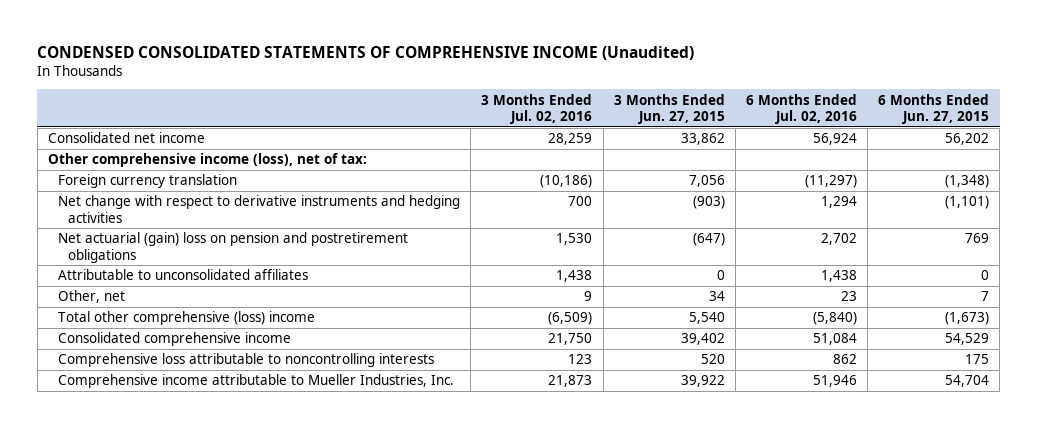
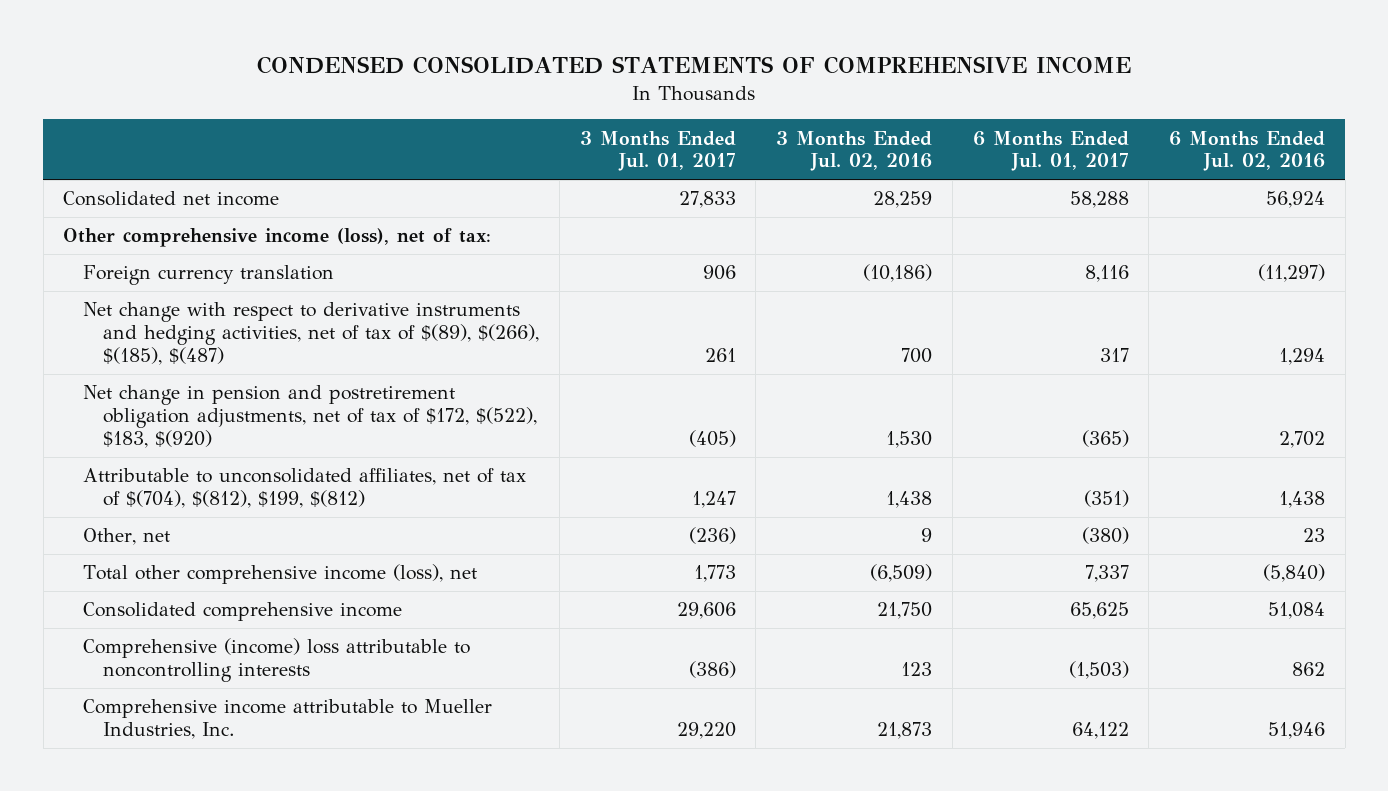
- CONDENSED CONSOLIDATED STATEMENTS OF COMPREHENSIVE INCOME (Unaudited)
+ CONDENSED CONSOLIDATED STATEMENTS OF COMPREHENSIVE INCOME
- | 3 Months Ended Jul. 02, 2016 | 3 Months Ended Jun. 27, 2015 | 6 Months Ended Jul. 02, 2016 | 6 Months Ended Jun. 27, 2015
+ | 3 Months Ended Jul. 01, 2017 | 3 Months Ended Jul. 02, 2016 | 6 Months Ended Jul. 01, 2017 | 6 Months Ended Jul. 02, 2016
- Net change with respect to derivative instruments and hedging activities | 700 | (903) | 1,294 | (1,101)
- Net actuarial (gain) loss on pension and postretirement obligations | 1,530 | (647) | 2,702 | 769
- Attributable to unconsolidated affiliates | 1,438 | 0 | 1,438 | 0
+ Net change with respect to derivative instruments and hedging activities, net of tax of $(89), $(266), $(185), $(487) | 261 | 700 | 317 | 1,294
+ Net change in pension and postretirement obligation adjustments, net of tax of $172, $(522), $183, $(920) | (405) | 1,530 | (365) | 2,702
+ Attributable to unconsolidated affiliates, net of tax of $(704), $(812), $199, $(812) | 1,247 | 1,438 | (351) | 1,438
- Total other comprehensive (loss) income | (6,509) | 5,540 | (5,840) | (1,673)
+ Total other comprehensive income (loss), net | 1,773 | (6,509) | 7,337 | (5,840)
- Comprehensive loss attributable to noncontrolling interests | 123 | 520 | 862 | 175
+ Comprehensive (income) loss attributable to noncontrolling interests | (386) | 123 | (1,503) | 862

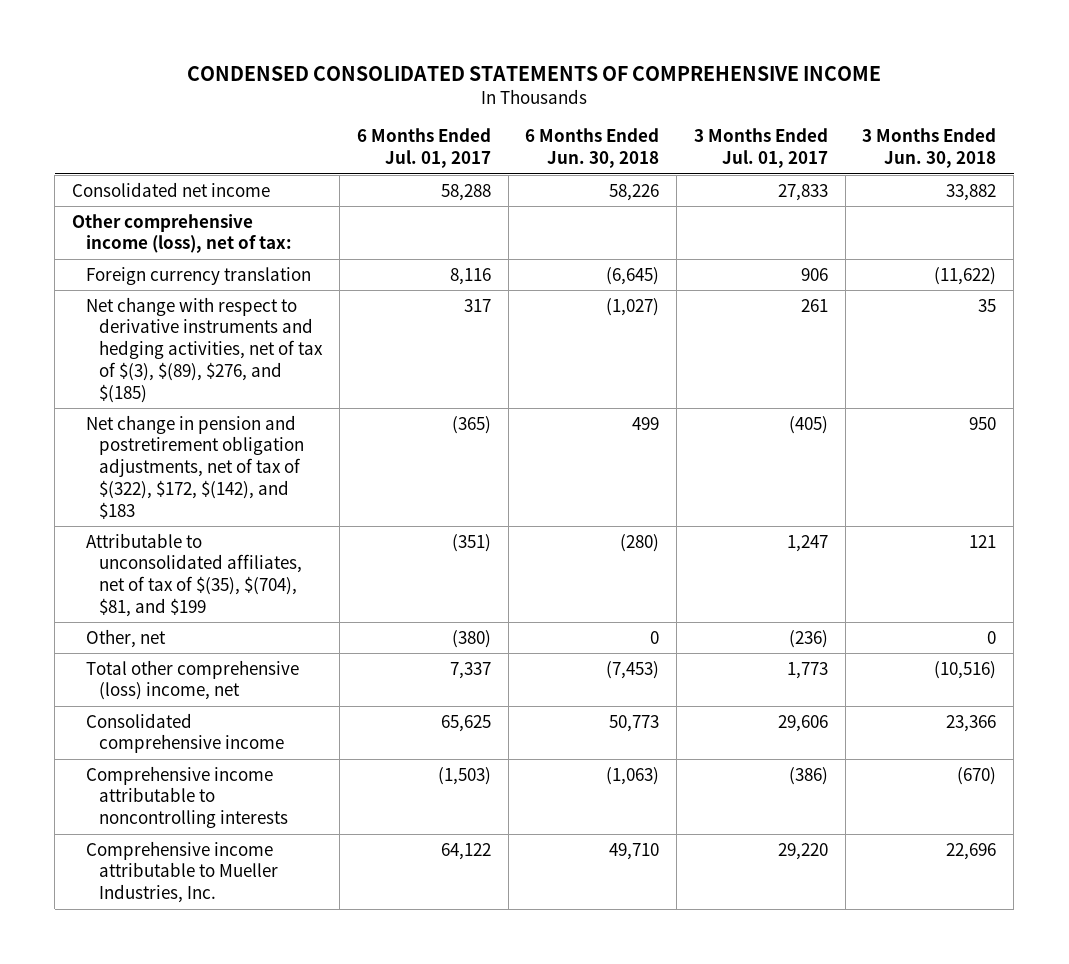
- | 3 Months Ended Jul. 01, 2017 | 3 Months Ended Jul. 02, 2016 | 6 Months Ended Jul. 01, 2017 | 6 Months Ended Jul. 02, 2016
+ | 6 Months Ended Jul. 01, 2017 | 6 Months Ended Jun. 30, 2018 | 3 Months Ended Jul. 01, 2017 | 3 Months Ended Jun. 30, 2018
- Net change with respect to derivative instruments and hedging activities, net of tax of $(89), $(266), $(185), $(487) | 261 | 700 | 317 | 1,294
- Net change in pension and postretirement obligation adjustments, net of tax of $172, $(522), $183, $(920) | (405) | 1,530 | (365) | 2,702
- Attributable to unconsolidated affiliates, net of tax of $(704), $(812), $199, $(812) | 1,247 | 1,438 | (351) | 1,438
+ Net change with respect to derivative instruments and hedging activities, net of tax of $(3), $(89), $276, and $(185) | 317 | (1,027) | 261 | 35
+ Net change in pension and postretirement obligation adjustments, net of tax of $(322), $172, $(142), and $183 | (365) | 499 | (405) | 950
+ Attributable to unconsolidated affiliates, net of tax of $(35), $(704), $81, and $199 | (351) | (280) | 1,247 | 121
- Total other comprehensive income (loss), net | 1,773 | (6,509) | 7,337 | (5,840)
+ Total other comprehensive (loss) income, net | 7,337 | (7,453) | 1,773 | (10,516)
- Comprehensive (income) loss attributable to noncontrolling interests | (386) | 123 | (1,503) | 862
+ Comprehensive income attributable to noncontrolling interests | (1,503) | (1,063) | (386) | (670)

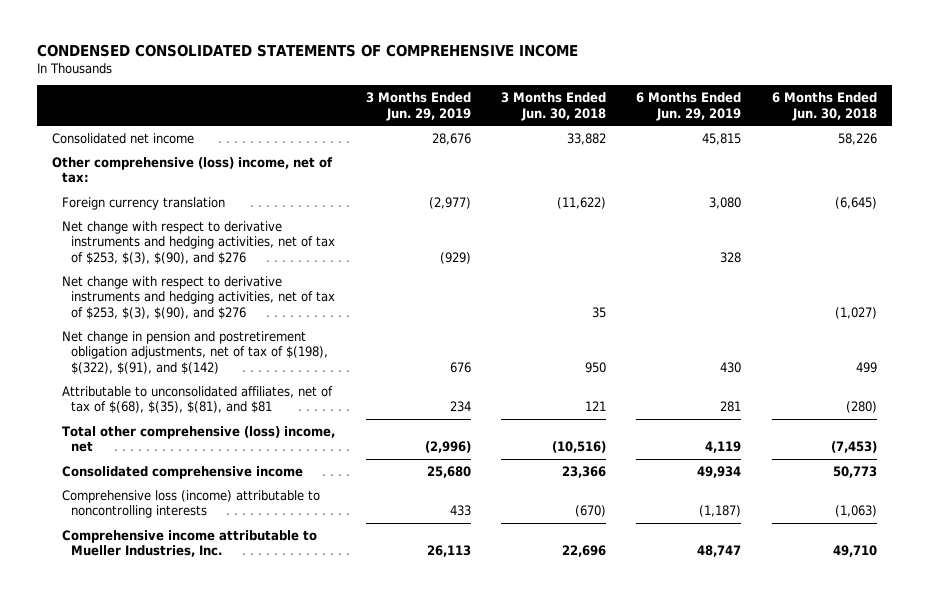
- | 6 Months Ended Jul. 01, 2017 | 6 Months Ended Jun. 30, 2018 | 3 Months Ended Jul. 01, 2017 | 3 Months Ended Jun. 30, 2018
+ | 3 Months Ended Jun. 29, 2019 | 3 Months Ended Jun. 30, 2018 | 6 Months Ended Jun. 29, 2019 | 6 Months Ended Jun. 30, 2018
- Other comprehensive income (loss), net of tax:
+ Other comprehensive (loss) income, net of tax:
- Net change with respect to derivative instruments and hedging activities, net of tax of $(3), $(89), $276, and $(185) | 317 | (1,027) | 261 | 35
- Net change in pension and postretirement obligation adjustments, net of tax of $(322), $172, $(142), and $183 | (365) | 499 | (405) | 950
- Attributable to unconsolidated affiliates, net of tax of $(35), $(704), $81, and $199 | (351) | (280) | 1,247 | 121
- Other, net | (380) | 0 | (236) | 0
+ Net change with respect to derivative instruments and hedging activities, net of tax of $253, $(3), $(90), and $276 | (929) | | 328 |
+ Net change with respect to derivative instruments and hedging activities, net of tax of $253, $(3), $(90), and $276 | | 35 | | (1,027)
+ Net change in pension and postretirement obligation adjustments, net of tax of $(198), $(322), $(91), and $(142) | 676 | 950 | 430 | 499
+ Attributable to unconsolidated affiliates, net of tax of $(68), $(35), $(81), and $81 | 234 | 121 | 281 | (280)
- Comprehensive income attributable to noncontrolling interests | (1,503) | (1,063) | (386) | (670)
+ Comprehensive loss (income) attributable to noncontrolling interests | 433 | (670) | (1,187) | (1,063)

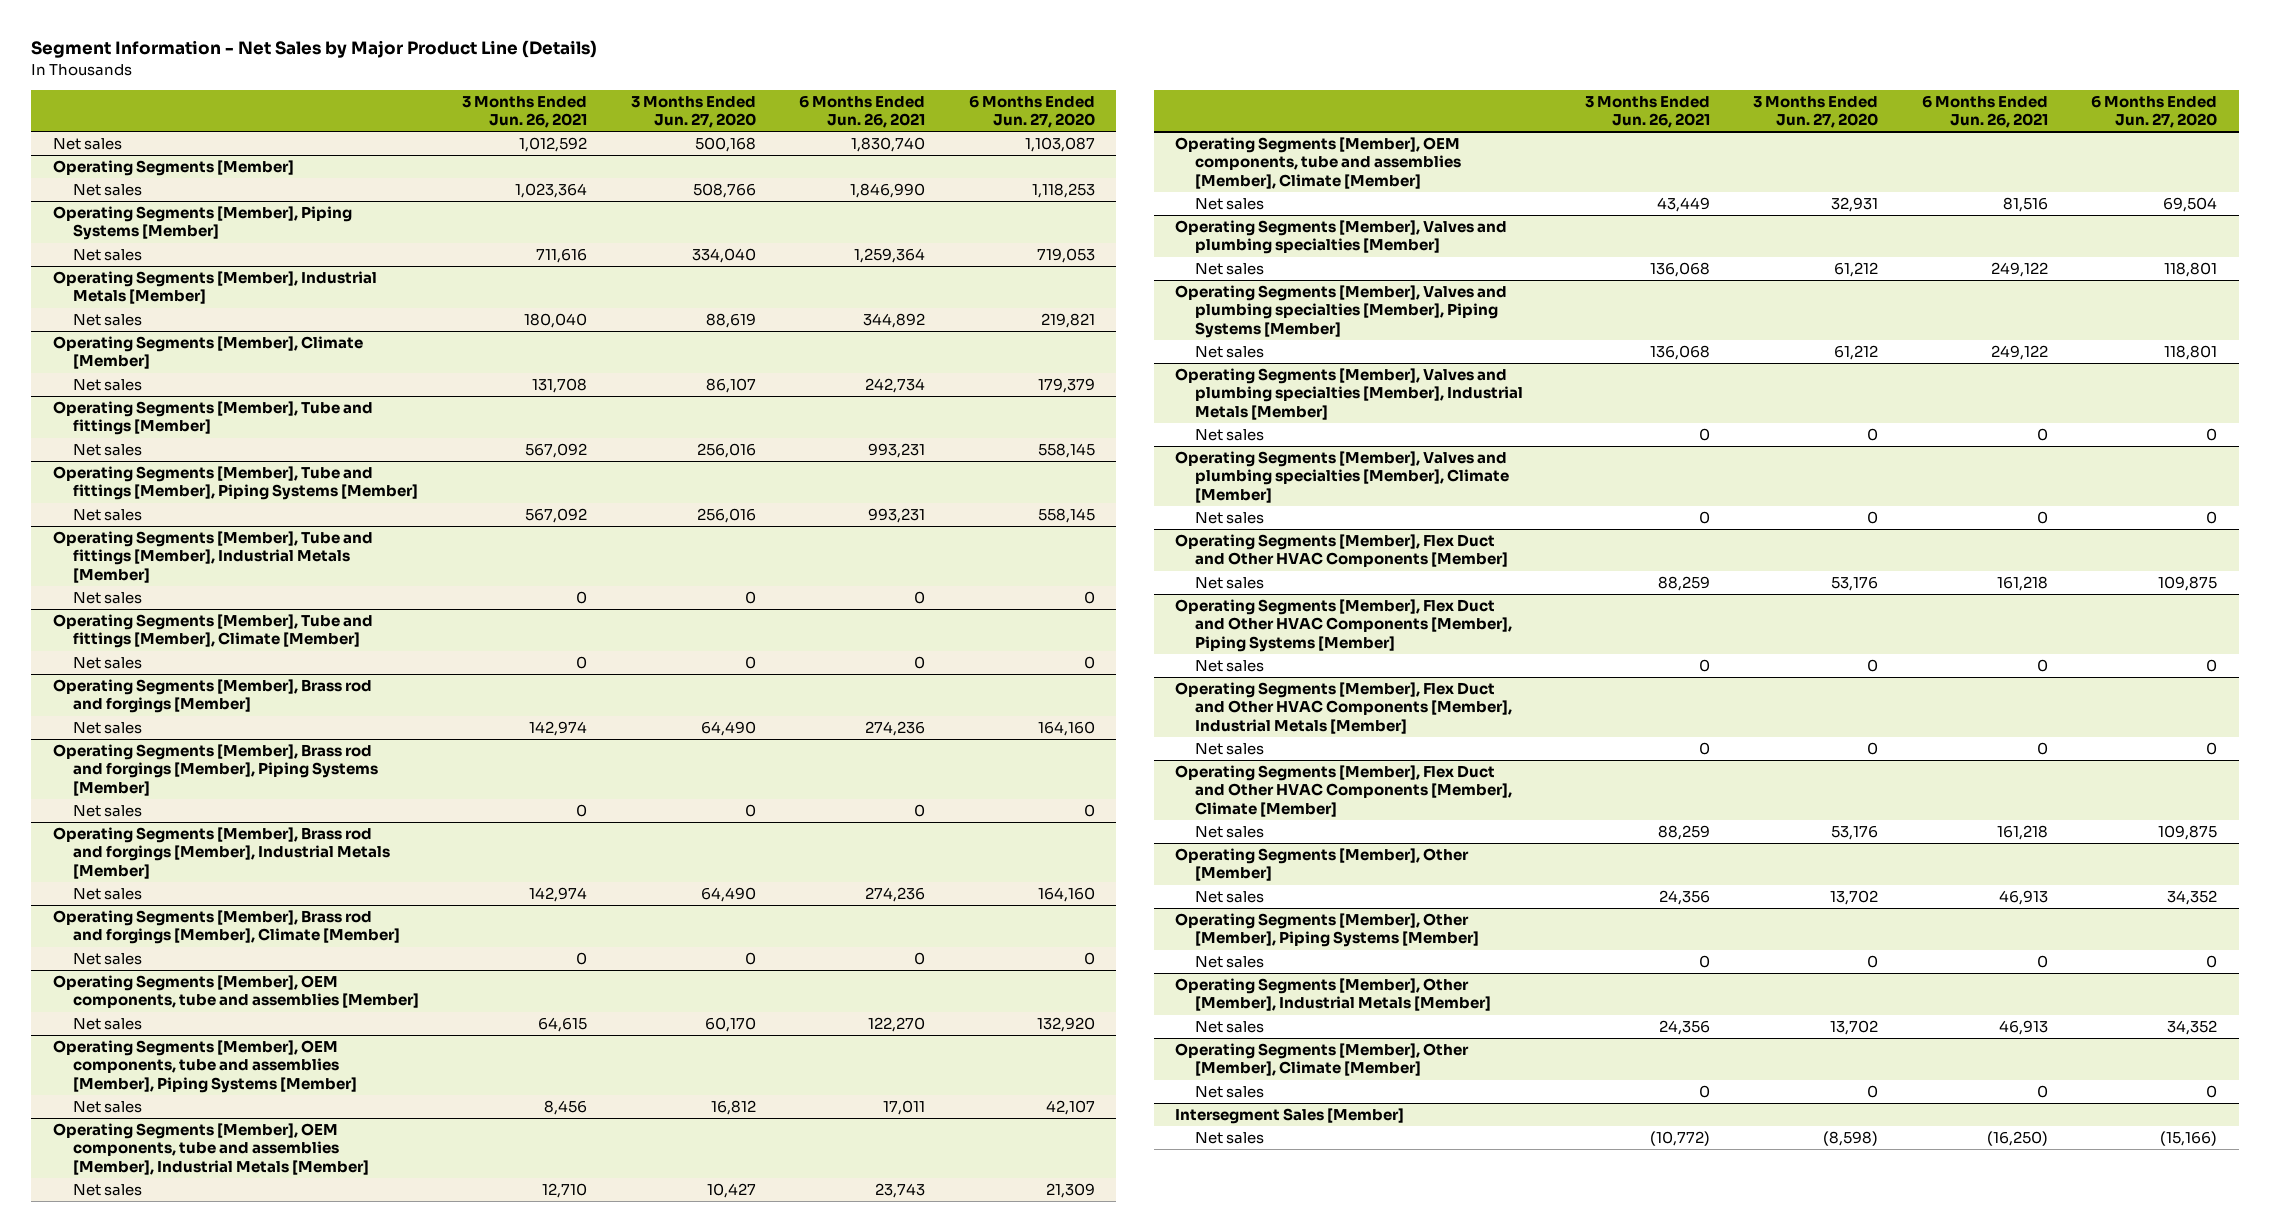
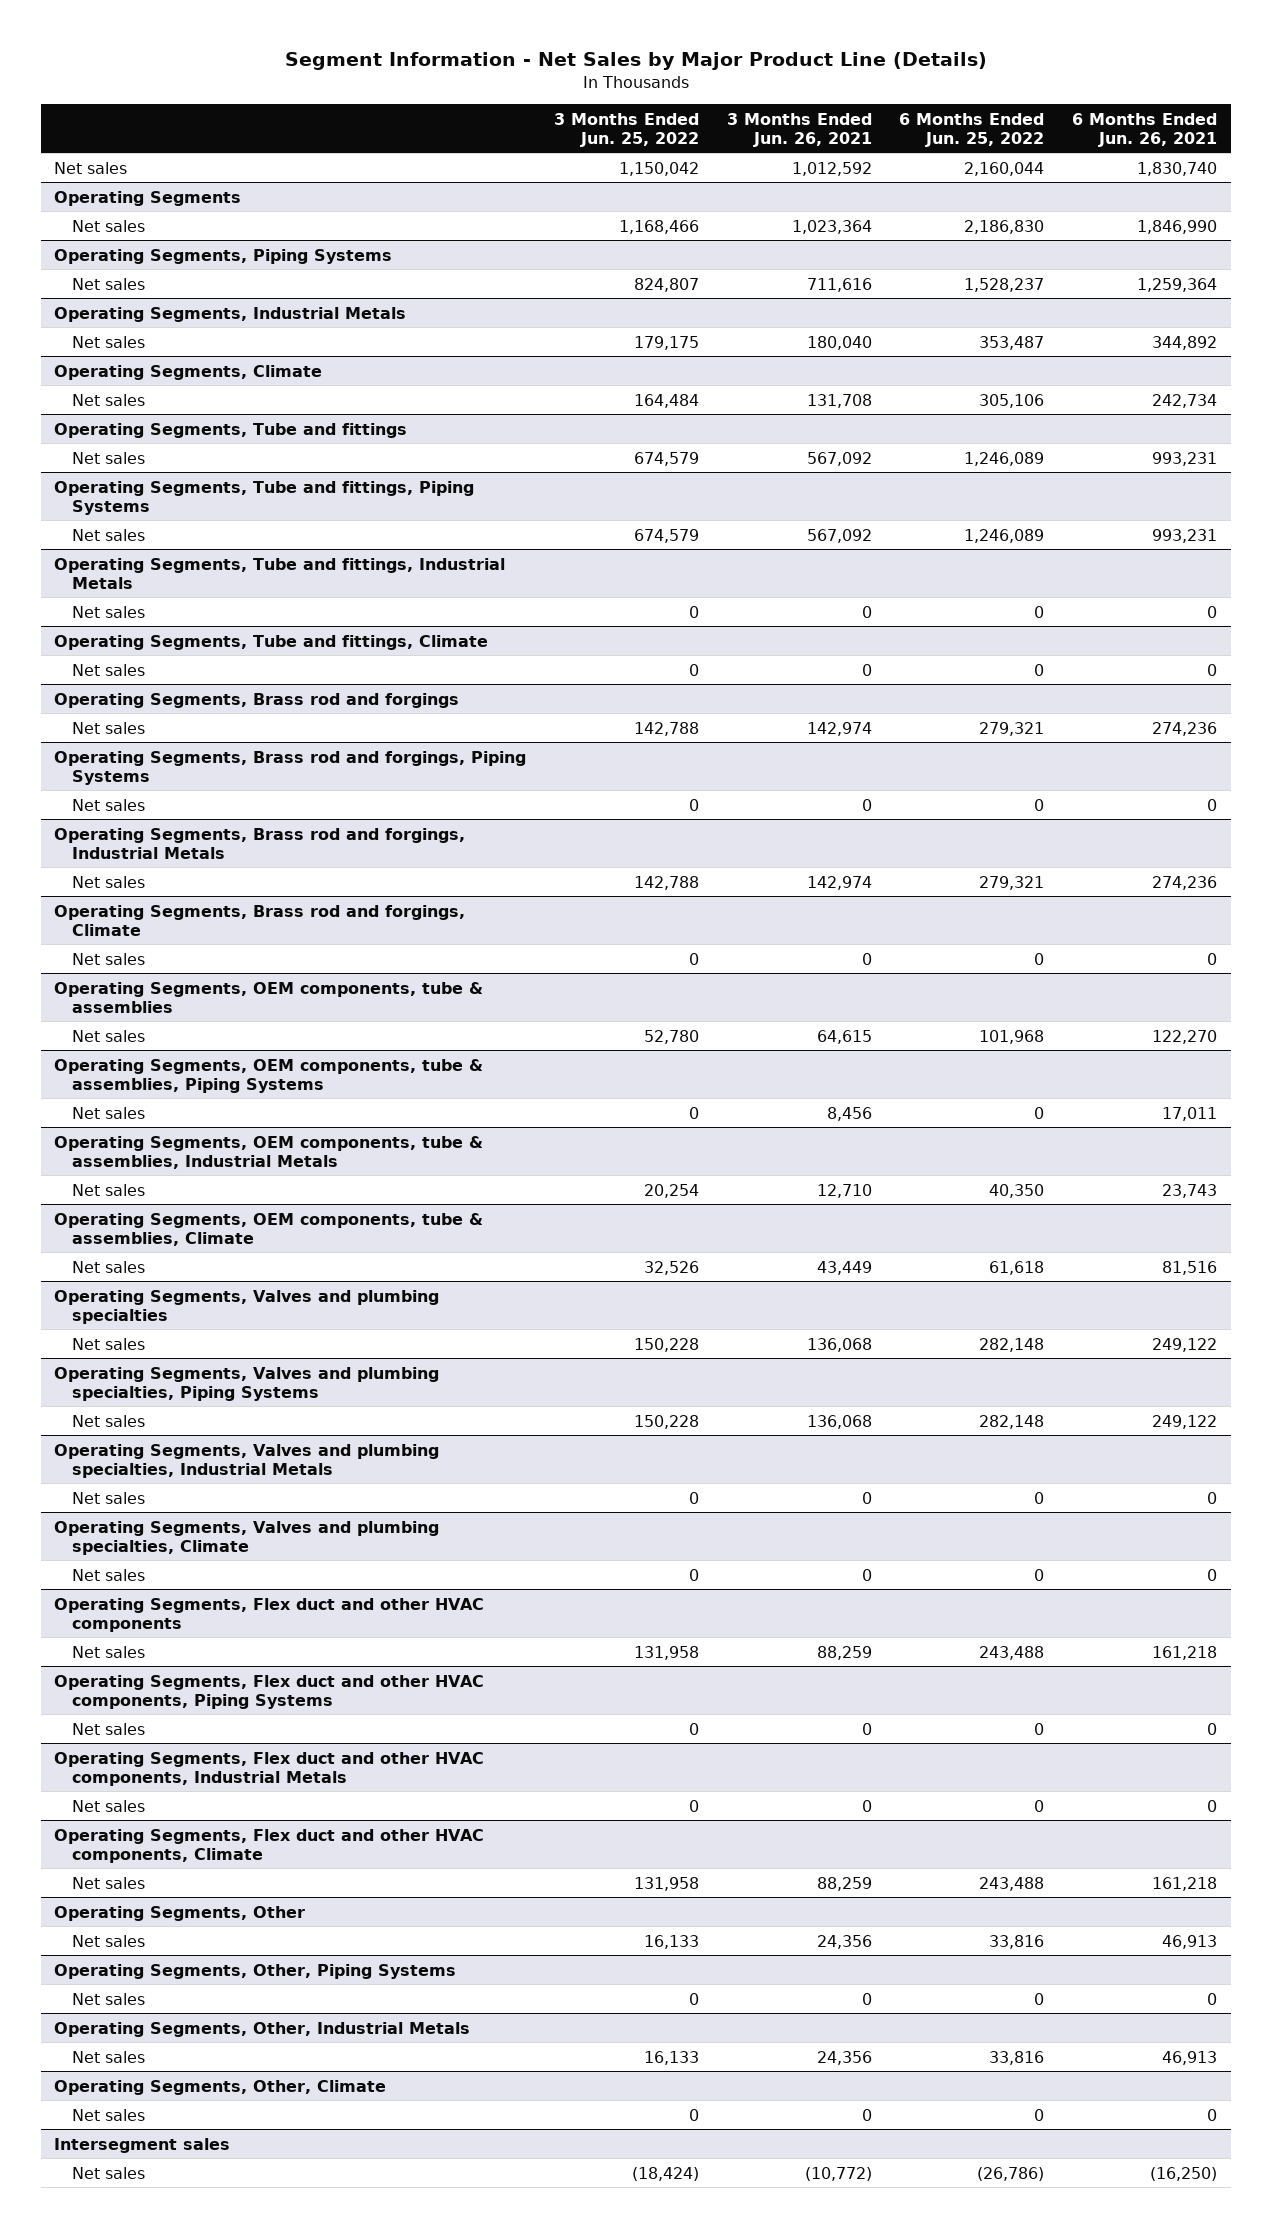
- | 3 Months Ended Jun. 26, 2021 | 3 Months Ended Jun. 27, 2020 | 6 Months Ended Jun. 26, 2021 | 6 Months Ended Jun. 27, 2020
+ | 3 Months Ended Jun. 25, 2022 | 3 Months Ended Jun. 26, 2021 | 6 Months Ended Jun. 25, 2022 | 6 Months Ended Jun. 26, 2021
- Operating Segments [Member]
+ Operating Segments
- Operating Segments [Member], Piping Systems [Member]
+ Operating Segments, Piping Systems
- Operating Segments [Member], Industrial Metals [Member]
+ Operating Segments, Industrial Metals
- Operating Segments [Member], Climate [Member]
+ Operating Segments, Climate
- Operating Segments [Member], Tube and fittings [Member]
+ Operating Segments, Tube and fittings
- Operating Segments [Member], Tube and fittings [Member], Piping Systems [Member]
+ Operating Segments, Tube and fittings, Piping Systems
- Operating Segments [Member], Tube and fittings [Member], Industrial Metals [Member]
+ Operating Segments, Tube and fittings, Industrial Metals
- Operating Segments [Member], Tube and fittings [Member], Climate [Member]
+ Operating Segments, Tube and fittings, Climate
- Operating Segments [Member], Brass rod and forgings [Member]
+ Operating Segments, Brass rod and forgings
- Operating Segments [Member], Brass rod and forgings [Member], Piping Systems [Member]
+ Operating Segments, Brass rod and forgings, Piping Systems
- Operating Segments [Member], Brass rod and forgings [Member], Industrial Metals [Member]
+ Operating Segments, Brass rod and forgings, Industrial Metals
- Operating Segments [Member], Brass rod and forgings [Member], Climate [Member]
+ Operating Segments, Brass rod and forgings, Climate
- Operating Segments [Member], OEM components, tube and assemblies [Member]
+ Operating Segments, OEM components, tube & assemblies
- Operating Segments [Member], OEM components, tube and assemblies [Member], Piping Systems [Member]
+ Operating Segments, OEM components, tube & assemblies, Piping Systems
- Operating Segments [Member], OEM components, tube and assemblies [Member], Industrial Metals [Member]
+ Operating Segments, OEM components, tube & assemblies, Industrial Metals
- Operating Segments [Member], OEM components, tube and assemblies [Member], Climate [Member]
+ Operating Segments, OEM components, tube & assemblies, Climate
- Operating Segments [Member], Valves and plumbing specialties [Member]
+ Operating Segments, Valves and plumbing specialties
- Operating Segments [Member], Valves and plumbing specialties [Member], Piping Systems [Member]
+ Operating Segments, Valves and plumbing specialties, Piping Systems
- Operating Segments [Member], Valves and plumbing specialties [Member], Industrial Metals [Member]
+ Operating Segments, Valves and plumbing specialties, Industrial Metals
- Operating Segments [Member], Valves and plumbing specialties [Member], Climate [Member]
+ Operating Segments, Valves and plumbing specialties, Climate
- Operating Segments [Member], Flex Duct and Other HVAC Components [Member]
+ Operating Segments, Flex duct and other HVAC components
- Operating Segments [Member], Flex Duct and Other HVAC Components [Member], Piping Systems [Member]
+ Operating Segments, Flex duct and other HVAC components, Piping Systems
- Operating Segments [Member], Flex Duct and Other HVAC Components [Member], Industrial Metals [Member]
+ Operating Segments, Flex duct and other HVAC components, Industrial Metals
- Operating Segments [Member], Flex Duct and Other HVAC Components [Member], Climate [Member]
+ Operating Segments, Flex duct and other HVAC components, Climate
- Operating Segments [Member], Other [Member]
+ Operating Segments, Other
- Operating Segments [Member], Other [Member], Piping Systems [Member]
+ Operating Segments, Other, Piping Systems
- Operating Segments [Member], Other [Member], Industrial Metals [Member]
+ Operating Segments, Other, Industrial Metals
- Operating Segments [Member], Other [Member], Climate [Member]
+ Operating Segments, Other, Climate
- Intersegment Sales [Member]
+ Intersegment sales

